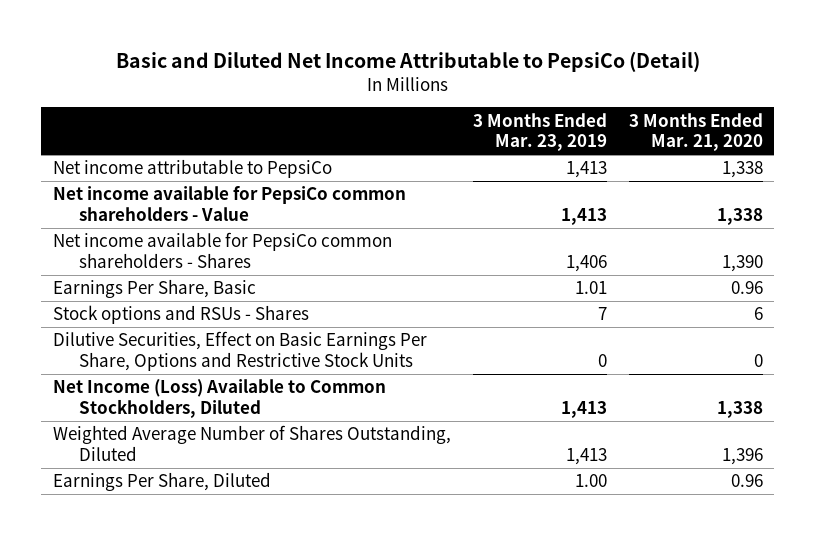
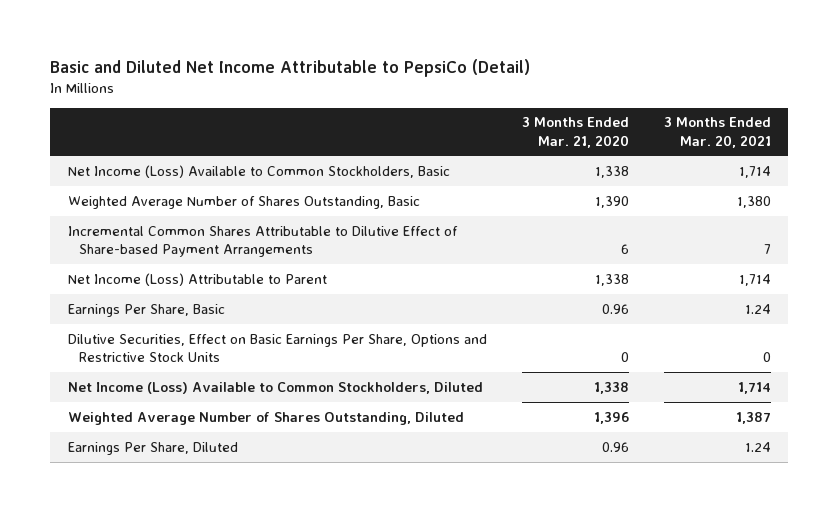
- | 3 Months Ended Mar. 23, 2019 | 3 Months Ended Mar. 21, 2020
+ | 3 Months Ended Mar. 21, 2020 | 3 Months Ended Mar. 20, 2021
- Net income attributable to PepsiCo | 1,413 | 1,338
- Net income available for PepsiCo common shareholders - Value | 1,413 | 1,338
- Net income available for PepsiCo common shareholders - Shares | 1,406 | 1,390
+ Net Income (Loss) Available to Common Stockholders, Basic | 1,338 | 1,714
+ Weighted Average Number of Shares Outstanding, Basic | 1,390 | 1,380
+ Incremental Common Shares Attributable to Dilutive Effect of Share-based Payment Arrangements | 6 | 7
+ Net Income (Loss) Attributable to Parent | 1,338 | 1,714
- Stock options and RSUs - Shares | 7 | 6

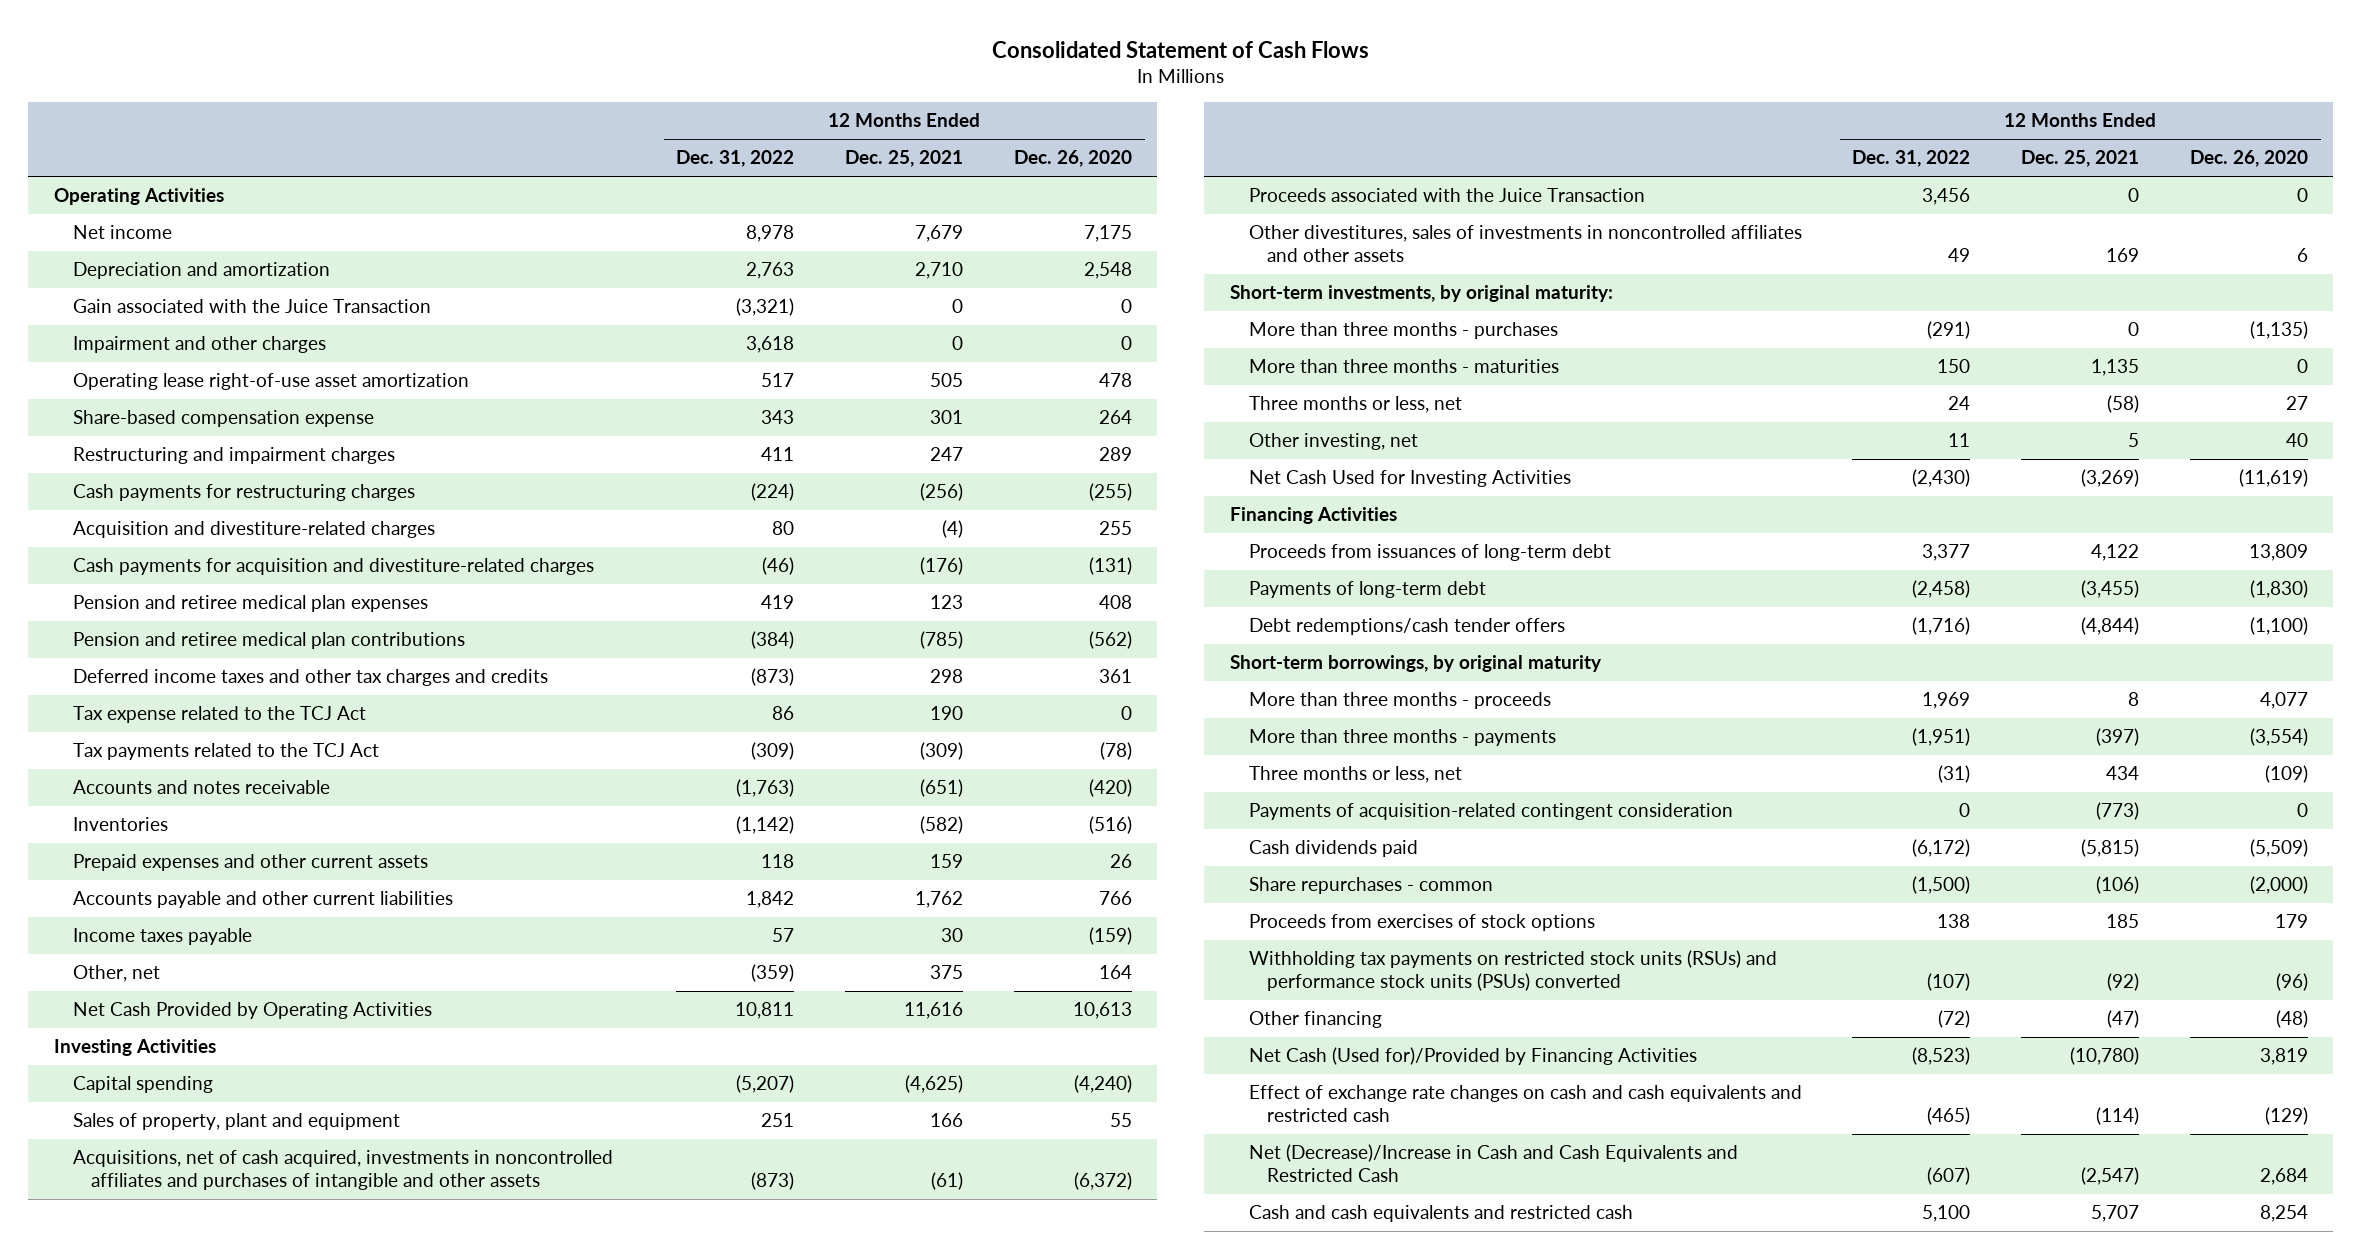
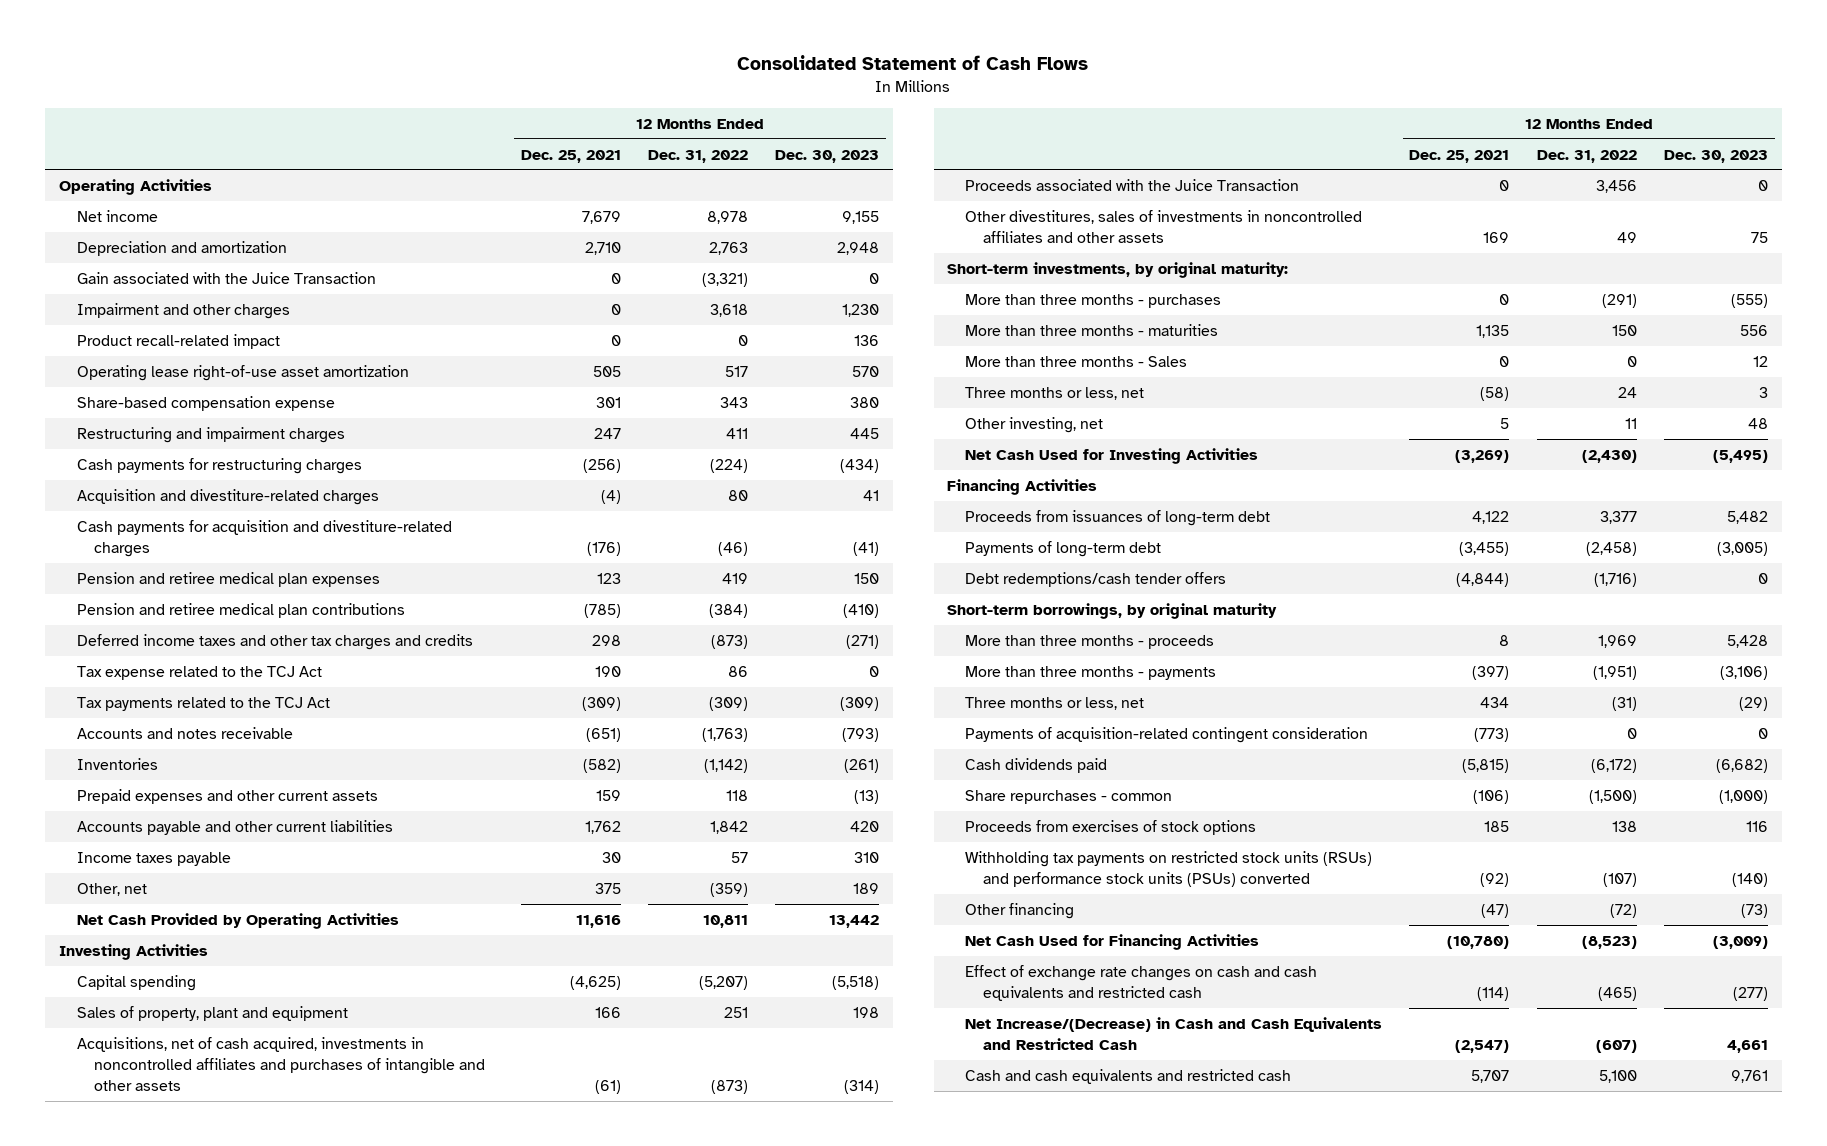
- | 12 Months Ended Dec. 31, 2022 | 12 Months Ended Dec. 25, 2021 | 12 Months Ended Dec. 26, 2020
+ | 12 Months Ended Dec. 25, 2021 | 12 Months Ended Dec. 31, 2022 | 12 Months Ended Dec. 30, 2023
+ Product recall-related impact | 0 | 0 | 136
+ More than three months - Sales | 0 | 0 | 12
- Net Cash (Used for)/Provided by Financing Activities | (8,523) | (10,780) | 3,819
+ Net Cash Used for Financing Activities | (10,780) | (8,523) | (3,009)
- Net (Decrease)/Increase in Cash and Cash Equivalents and Restricted Cash | (607) | (2,547) | 2,684
+ Net Increase/(Decrease) in Cash and Cash Equivalents and Restricted Cash | (2,547) | (607) | 4,661

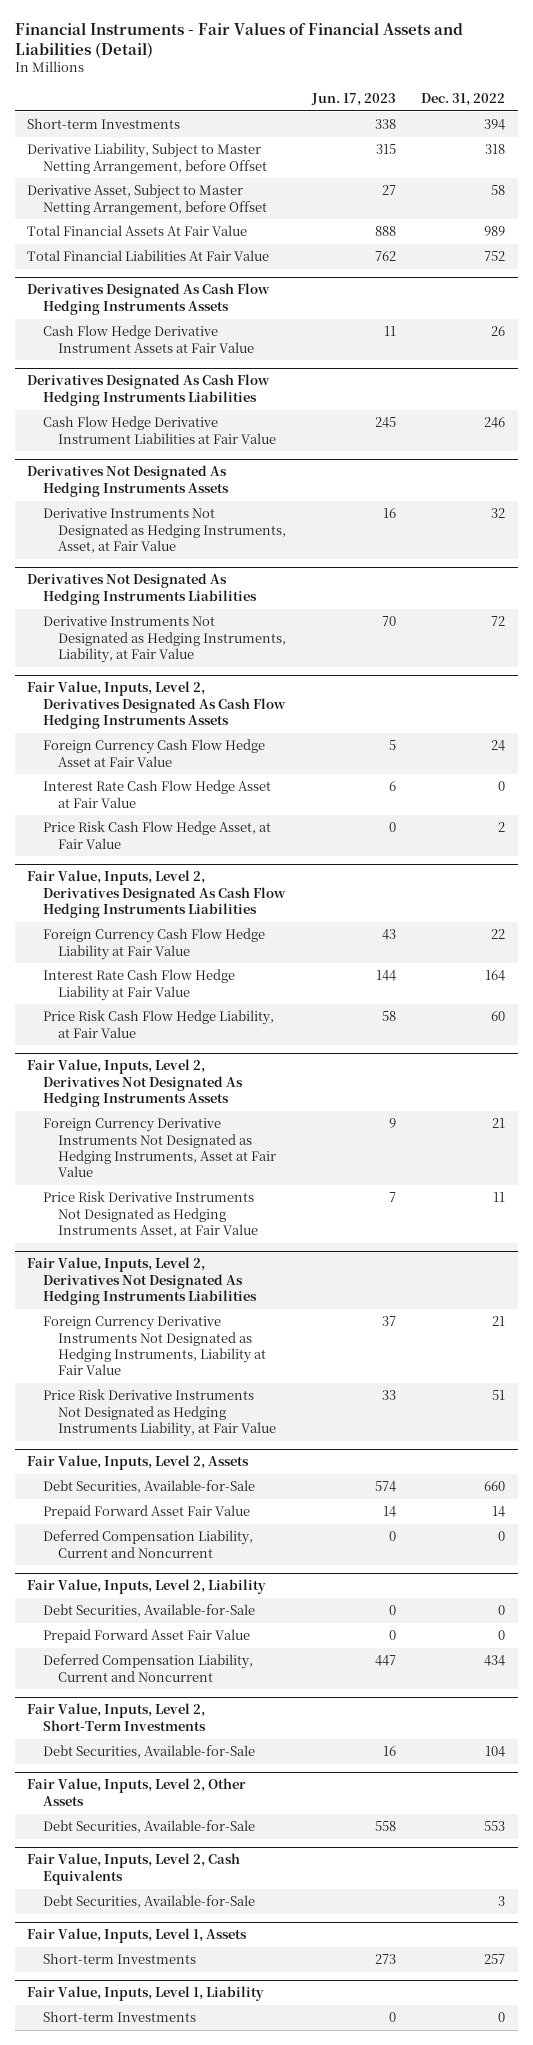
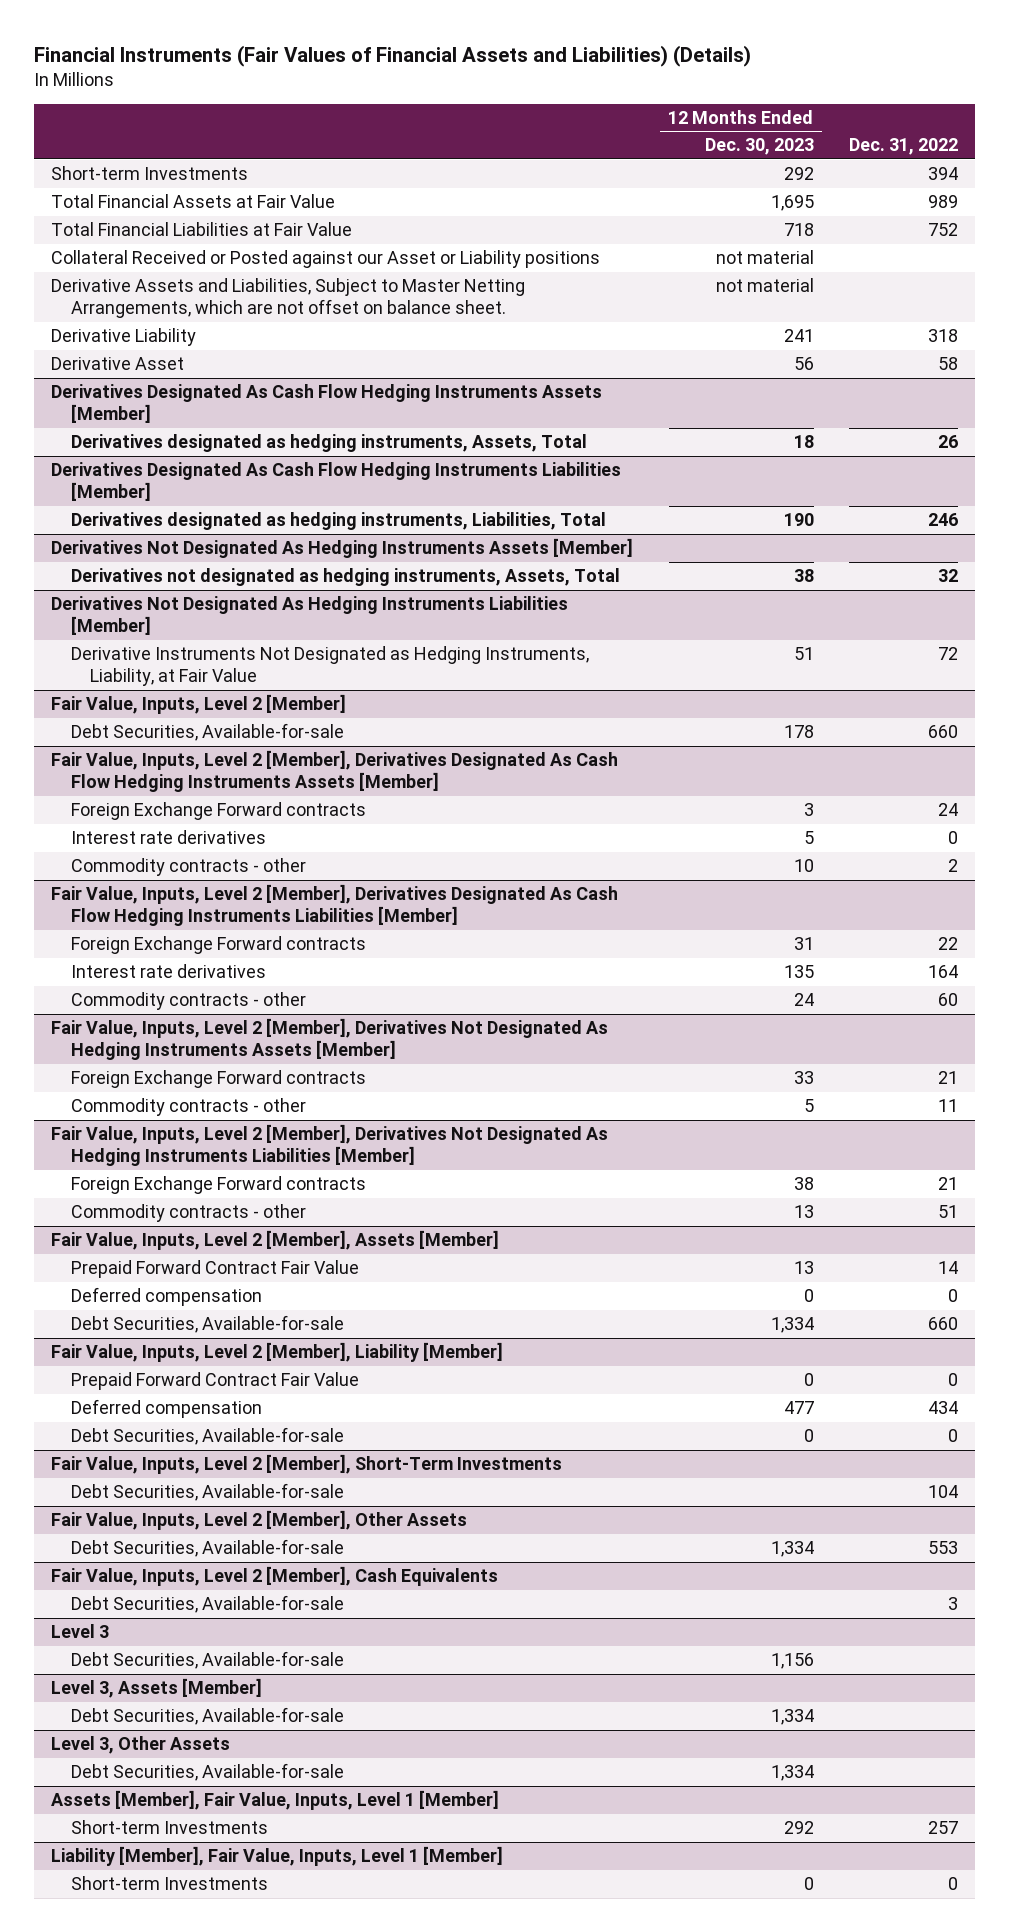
- Financial Instruments - Fair Values of Financial Assets and Liabilities (Detail)
+ Financial Instruments (Fair Values of Financial Assets and Liabilities) (Details)
- | Jun. 17, 2023 | Dec. 31, 2022
+ | 12 Months Ended Dec. 30, 2023 | Dec. 31, 2022
- Derivative Liability, Subject to Master Netting Arrangement, before Offset | 315 | 318
- Derivative Asset, Subject to Master Netting Arrangement, before Offset | 27 | 58
- Total Financial Assets At Fair Value | 888 | 989
- Total Financial Liabilities At Fair Value | 762 | 752
- Derivatives Designated As Cash Flow Hedging Instruments Assets
- Cash Flow Hedge Derivative Instrument Assets at Fair Value | 11 | 26
- Derivatives Designated As Cash Flow Hedging Instruments Liabilities
- Cash Flow Hedge Derivative Instrument Liabilities at Fair Value | 245 | 246
- Derivatives Not Designated As Hedging Instruments Assets
- Derivative Instruments Not Designated as Hedging Instruments, Asset, at Fair Value | 16 | 32
- Derivatives Not Designated As Hedging Instruments Liabilities
+ Total Financial Assets at Fair Value | 1,695 | 989
+ Total Financial Liabilities at Fair Value | 718 | 752
+ Collateral Received or Posted against our Asset or Liability positions | not material |
+ Derivative Assets and Liabilities, Subject to Master Netting Arrangements, which are not offset on balance sheet. | not material |
+ Derivative Liability | 241 | 318
+ Derivative Asset | 56 | 58
+ Derivatives Designated As Cash Flow Hedging Instruments Assets [Member]
+ Derivatives designated as hedging instruments, Assets, Total | 18 | 26
+ Derivatives Designated As Cash Flow Hedging Instruments Liabilities [Member]
+ Derivatives designated as hedging instruments, Liabilities, Total | 190 | 246
+ Derivatives Not Designated As Hedging Instruments Assets [Member]
+ Derivatives not designated as hedging instruments, Assets, Total | 38 | 32
+ Derivatives Not Designated As Hedging Instruments Liabilities [Member]
- Fair Value, Inputs, Level 2, Derivatives Designated As Cash Flow Hedging Instruments Assets
- Foreign Currency Cash Flow Hedge Asset at Fair Value | 5 | 24
- Interest Rate Cash Flow Hedge Asset at Fair Value | 6 | 0
- Price Risk Cash Flow Hedge Asset, at Fair Value | 0 | 2
- Fair Value, Inputs, Level 2, Derivatives Designated As Cash Flow Hedging Instruments Liabilities
- Foreign Currency Cash Flow Hedge Liability at Fair Value | 43 | 22
- Interest Rate Cash Flow Hedge Liability at Fair Value | 144 | 164
- Price Risk Cash Flow Hedge Liability, at Fair Value | 58 | 60
- Fair Value, Inputs, Level 2, Derivatives Not Designated As Hedging Instruments Assets
- Foreign Currency Derivative Instruments Not Designated as Hedging Instruments, Asset at Fair Value | 9 | 21
- Price Risk Derivative Instruments Not Designated as Hedging Instruments Asset, at Fair Value | 7 | 11
- Fair Value, Inputs, Level 2, Derivatives Not Designated As Hedging Instruments Liabilities
- Foreign Currency Derivative Instruments Not Designated as Hedging Instruments, Liability at Fair Value | 37 | 21
- Price Risk Derivative Instruments Not Designated as Hedging Instruments Liability, at Fair Value | 33 | 51
- Fair Value, Inputs, Level 2, Assets
- Debt Securities, Available-for-Sale | 574 | 660
- Prepaid Forward Asset Fair Value | 14 | 14
- Deferred Compensation Liability, Current and Noncurrent | 0 | 0
- Fair Value, Inputs, Level 2, Liability
- Debt Securities, Available-for-Sale | 0 | 0
- Prepaid Forward Asset Fair Value | 0 | 0
- Deferred Compensation Liability, Current and Noncurrent | 447 | 434
- Fair Value, Inputs, Level 2, Short-Term Investments
- Debt Securities, Available-for-Sale | 16 | 104
- Fair Value, Inputs, Level 2, Other Assets
- Debt Securities, Available-for-Sale | 558 | 553
- Fair Value, Inputs, Level 2, Cash Equivalents
- Debt Securities, Available-for-Sale | | 3
- Fair Value, Inputs, Level 1, Assets
+ Fair Value, Inputs, Level 2 [Member]
+ Debt Securities, Available-for-sale | 178 | 660
+ Fair Value, Inputs, Level 2 [Member], Derivatives Designated As Cash Flow Hedging Instruments Assets [Member]
+ Foreign Exchange Forward contracts | 3 | 24
+ Interest rate derivatives | 5 | 0
+ Commodity contracts - other | 10 | 2
+ Fair Value, Inputs, Level 2 [Member], Derivatives Designated As Cash Flow Hedging Instruments Liabilities [Member]
+ Foreign Exchange Forward contracts | 31 | 22
+ Interest rate derivatives | 135 | 164
+ Commodity contracts - other | 24 | 60
+ Fair Value, Inputs, Level 2 [Member], Derivatives Not Designated As Hedging Instruments Assets [Member]
+ Foreign Exchange Forward contracts | 33 | 21
+ Commodity contracts - other | 5 | 11
+ Fair Value, Inputs, Level 2 [Member], Derivatives Not Designated As Hedging Instruments Liabilities [Member]
+ Foreign Exchange Forward contracts | 38 | 21
+ Commodity contracts - other | 13 | 51
+ Fair Value, Inputs, Level 2 [Member], Assets [Member]
+ Prepaid Forward Contract Fair Value | 13 | 14
+ Deferred compensation | 0 | 0
+ Debt Securities, Available-for-sale | 1,334 | 660
+ Fair Value, Inputs, Level 2 [Member], Liability [Member]
+ Prepaid Forward Contract Fair Value | 0 | 0
+ Deferred compensation | 477 | 434
+ Debt Securities, Available-for-sale | 0 | 0
+ Fair Value, Inputs, Level 2 [Member], Short-Term Investments
+ Debt Securities, Available-for-sale | | 104
+ Fair Value, Inputs, Level 2 [Member], Other Assets
+ Debt Securities, Available-for-sale | 1,334 | 553
+ Fair Value, Inputs, Level 2 [Member], Cash Equivalents
+ Debt Securities, Available-for-sale | | 3
+ Level 3
+ Debt Securities, Available-for-sale | 1,156 |
+ Level 3, Assets [Member]
+ Debt Securities, Available-for-sale | 1,334 |
+ Level 3, Other Assets
+ Debt Securities, Available-for-sale | 1,334 |
+ Assets [Member], Fair Value, Inputs, Level 1 [Member]
- Fair Value, Inputs, Level 1, Liability
+ Liability [Member], Fair Value, Inputs, Level 1 [Member]

